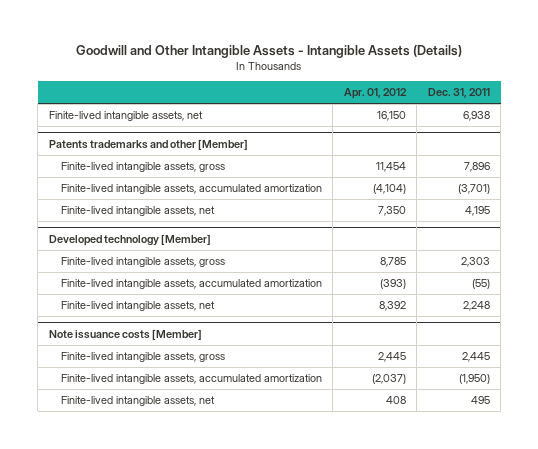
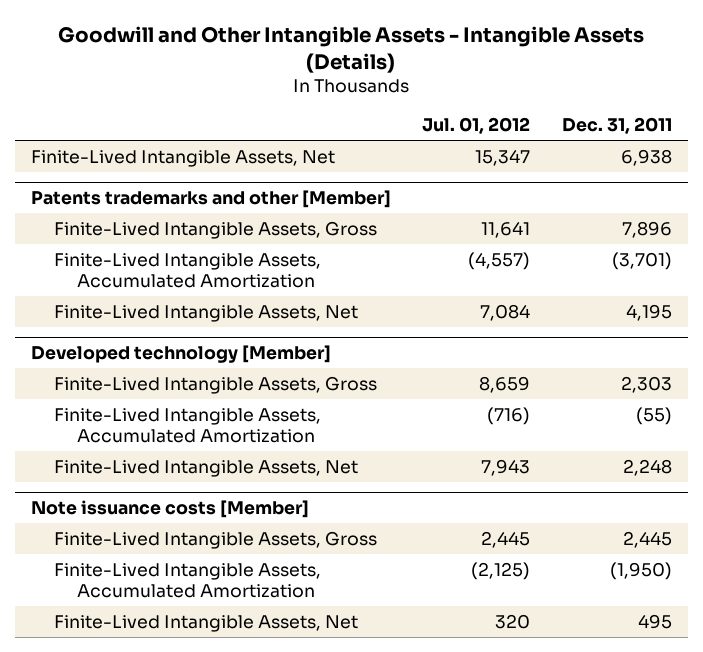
- | Apr. 01, 2012 | Dec. 31, 2011
+ | Jul. 01, 2012 | Dec. 31, 2011
- Finite-lived intangible assets, net | 16,150 | 6,938
+ Finite-Lived Intangible Assets, Net | 15,347 | 6,938
@ Patents trademarks and other [Member]
- Finite-lived intangible assets, gross | 11,454 | 7,896
- Finite-lived intangible assets, accumulated amortization | (4,104) | (3,701)
- Finite-lived intangible assets, net | 7,350 | 4,195
+ Finite-Lived Intangible Assets, Gross | 11,641 | 7,896
+ Finite-Lived Intangible Assets, Accumulated Amortization | (4,557) | (3,701)
+ Finite-Lived Intangible Assets, Net | 7,084 | 4,195
@ Developed technology [Member]
- Finite-lived intangible assets, gross | 8,785 | 2,303
- Finite-lived intangible assets, accumulated amortization | (393) | (55)
- Finite-lived intangible assets, net | 8,392 | 2,248
+ Finite-Lived Intangible Assets, Gross | 8,659 | 2,303
+ Finite-Lived Intangible Assets, Accumulated Amortization | (716) | (55)
+ Finite-Lived Intangible Assets, Net | 7,943 | 2,248
@ Note issuance costs [Member]
- Finite-lived intangible assets, gross | 2,445 | 2,445
- Finite-lived intangible assets, accumulated amortization | (2,037) | (1,950)
- Finite-lived intangible assets, net | 408 | 495
+ Finite-Lived Intangible Assets, Gross | 2,445 | 2,445
+ Finite-Lived Intangible Assets, Accumulated Amortization | (2,125) | (1,950)
+ Finite-Lived Intangible Assets, Net | 320 | 495

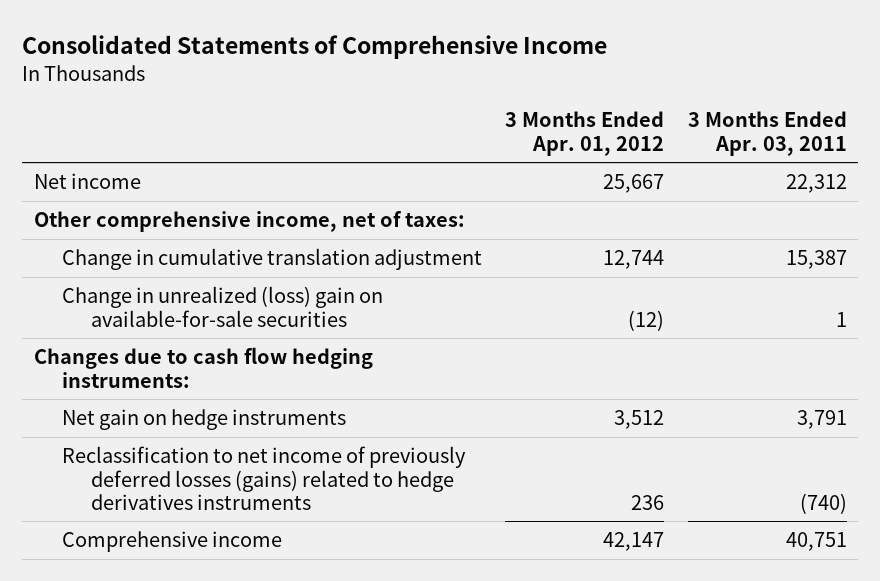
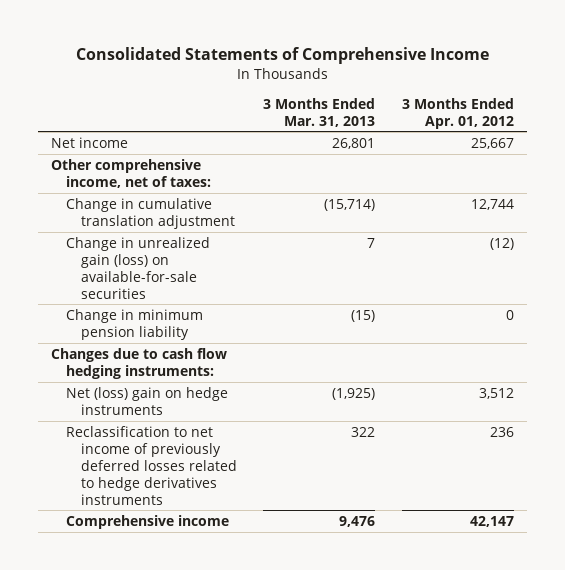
- | 3 Months Ended Apr. 01, 2012 | 3 Months Ended Apr. 03, 2011
+ | 3 Months Ended Mar. 31, 2013 | 3 Months Ended Apr. 01, 2012
- Change in unrealized (loss) gain on available-for-sale securities | (12) | 1
+ Change in unrealized gain (loss) on available-for-sale securities | 7 | (12)
+ Change in minimum pension liability | (15) | 0
- Net gain on hedge instruments | 3,512 | 3,791
- Reclassification to net income of previously deferred losses (gains) related to hedge derivatives instruments | 236 | (740)
+ Net (loss) gain on hedge instruments | (1,925) | 3,512
+ Reclassification to net income of previously deferred losses related to hedge derivatives instruments | 322 | 236

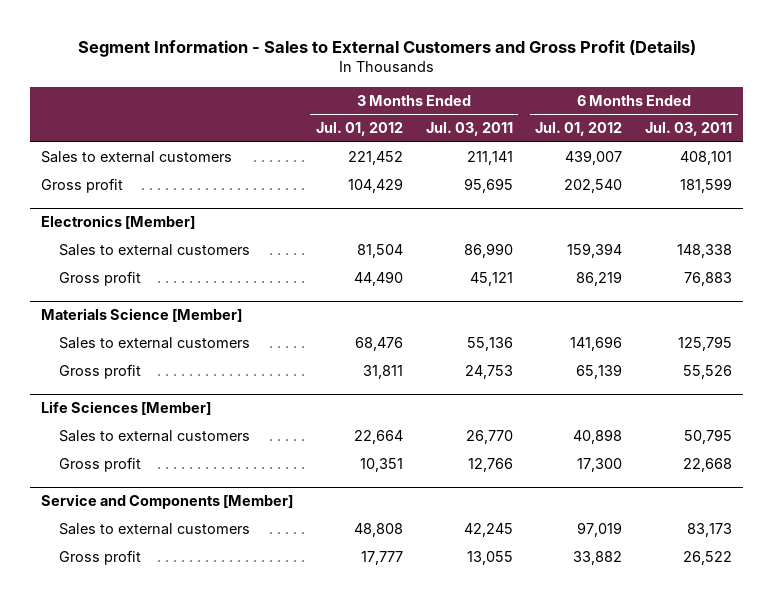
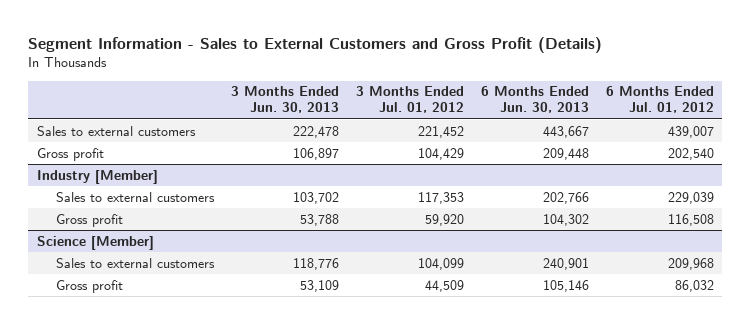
- | 3 Months Ended Jul. 01, 2012 | 3 Months Ended Jul. 03, 2011 | 6 Months Ended Jul. 01, 2012 | 6 Months Ended Jul. 03, 2011
+ | 3 Months Ended Jun. 30, 2013 | 3 Months Ended Jul. 01, 2012 | 6 Months Ended Jun. 30, 2013 | 6 Months Ended Jul. 01, 2012
- Electronics [Member]
- Sales to external customers | 81,504 | 86,990 | 159,394 | 148,338
- Gross profit | 44,490 | 45,121 | 86,219 | 76,883
- Materials Science [Member]
- Sales to external customers | 68,476 | 55,136 | 141,696 | 125,795
- Gross profit | 31,811 | 24,753 | 65,139 | 55,526
- Life Sciences [Member]
- Sales to external customers | 22,664 | 26,770 | 40,898 | 50,795
- Gross profit | 10,351 | 12,766 | 17,300 | 22,668
- Service and Components [Member]
- Sales to external customers | 48,808 | 42,245 | 97,019 | 83,173
- Gross profit | 17,777 | 13,055 | 33,882 | 26,522
+ Industry [Member]
+ Sales to external customers | 103,702 | 117,353 | 202,766 | 229,039
+ Gross profit | 53,788 | 59,920 | 104,302 | 116,508
+ Science [Member]
+ Sales to external customers | 118,776 | 104,099 | 240,901 | 209,968
+ Gross profit | 53,109 | 44,509 | 105,146 | 86,032

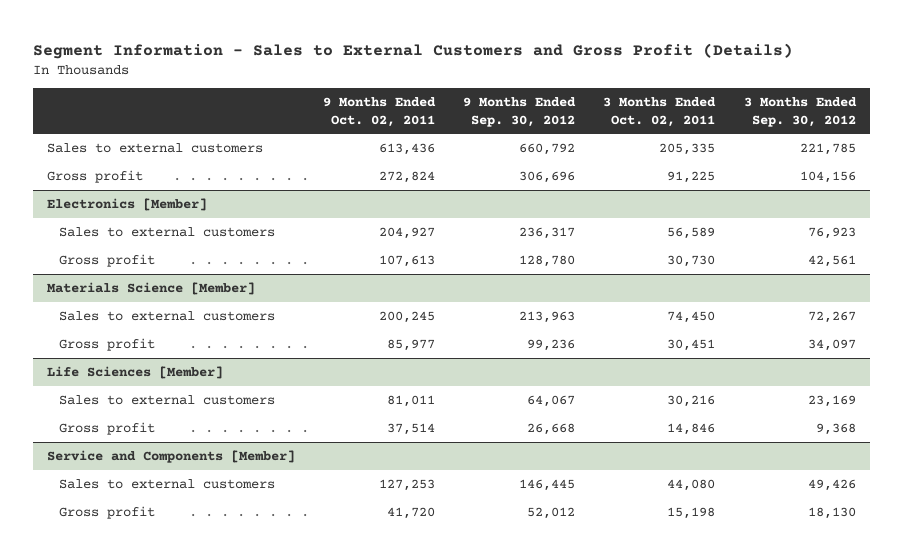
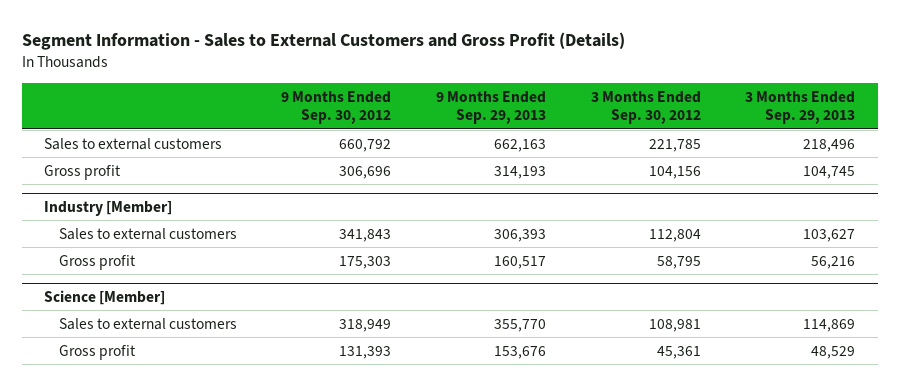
- | 9 Months Ended Oct. 02, 2011 | 9 Months Ended Sep. 30, 2012 | 3 Months Ended Oct. 02, 2011 | 3 Months Ended Sep. 30, 2012
+ | 9 Months Ended Sep. 30, 2012 | 9 Months Ended Sep. 29, 2013 | 3 Months Ended Sep. 30, 2012 | 3 Months Ended Sep. 29, 2013
- Electronics [Member]
- Sales to external customers | 204,927 | 236,317 | 56,589 | 76,923
- Gross profit | 107,613 | 128,780 | 30,730 | 42,561
- Materials Science [Member]
- Sales to external customers | 200,245 | 213,963 | 74,450 | 72,267
- Gross profit | 85,977 | 99,236 | 30,451 | 34,097
- Life Sciences [Member]
- Sales to external customers | 81,011 | 64,067 | 30,216 | 23,169
- Gross profit | 37,514 | 26,668 | 14,846 | 9,368
- Service and Components [Member]
- Sales to external customers | 127,253 | 146,445 | 44,080 | 49,426
- Gross profit | 41,720 | 52,012 | 15,198 | 18,130
+ Industry [Member]
+ Sales to external customers | 341,843 | 306,393 | 112,804 | 103,627
+ Gross profit | 175,303 | 160,517 | 58,795 | 56,216
+ Science [Member]
+ Sales to external customers | 318,949 | 355,770 | 108,981 | 114,869
+ Gross profit | 131,393 | 153,676 | 45,361 | 48,529

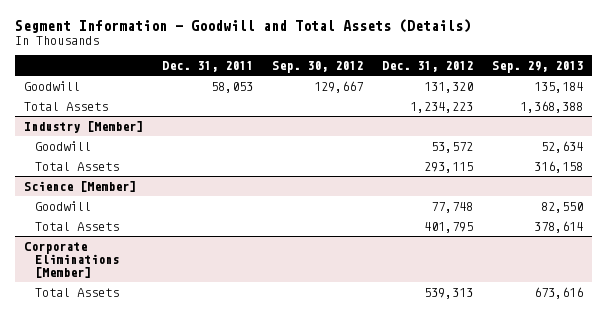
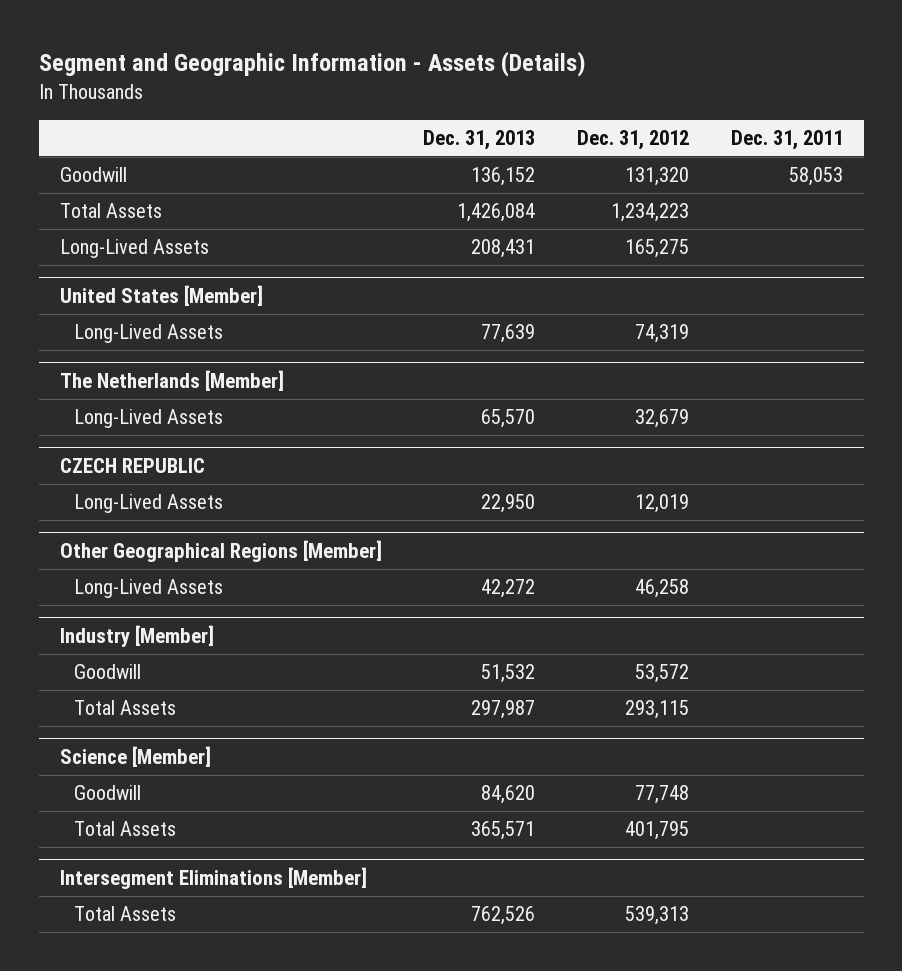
- Segment Information - Goodwill and Total Assets (Details)
+ Segment and Geographic Information - Assets (Details)
- | Dec. 31, 2011 | Sep. 30, 2012 | Dec. 31, 2012 | Sep. 29, 2013
+ | Dec. 31, 2013 | Dec. 31, 2012 | Dec. 31, 2011
+ Long-Lived Assets | 208,431 | 165,275 |
+ United States [Member]
+ Long-Lived Assets | 77,639 | 74,319 |
+ The Netherlands [Member]
+ Long-Lived Assets | 65,570 | 32,679 |
+ CZECH REPUBLIC
+ Long-Lived Assets | 22,950 | 12,019 |
+ Other Geographical Regions [Member]
+ Long-Lived Assets | 42,272 | 46,258 |
- Corporate Eliminations [Member]
+ Intersegment Eliminations [Member]

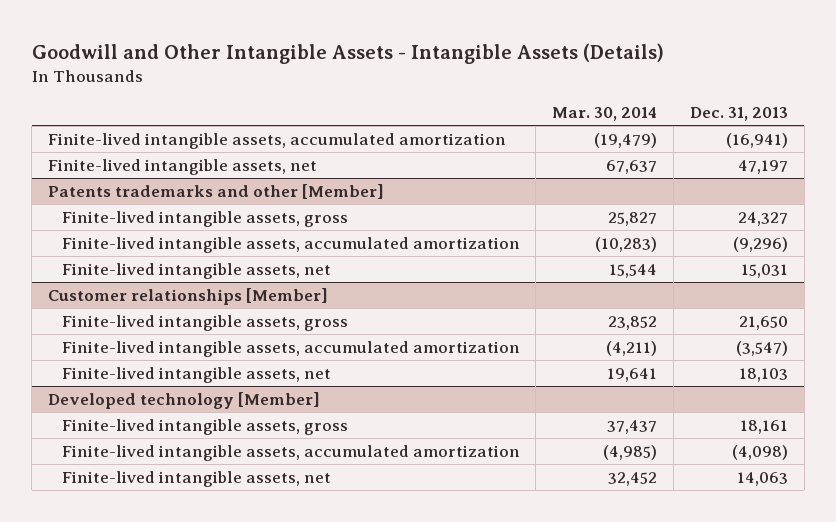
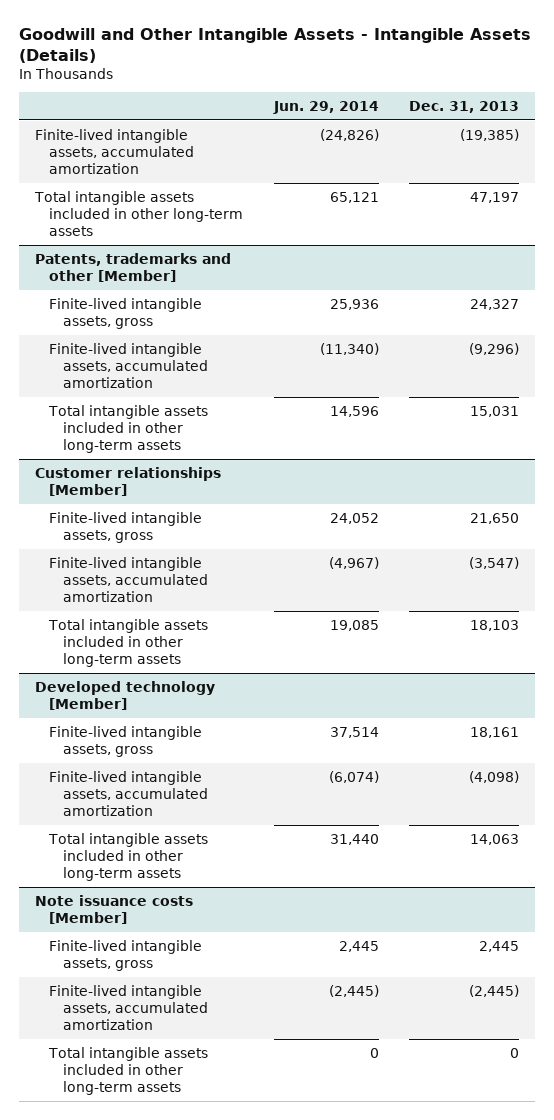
- | Mar. 30, 2014 | Dec. 31, 2013
+ | Jun. 29, 2014 | Dec. 31, 2013
- Finite-lived intangible assets, accumulated amortization | (19,479) | (16,941)
- Finite-lived intangible assets, net | 67,637 | 47,197
- Patents trademarks and other [Member]
+ Finite-lived intangible assets, accumulated amortization | (24,826) | (19,385)
+ Total intangible assets included in other long-term assets | 65,121 | 47,197
+ Patents, trademarks and other [Member]
- Finite-lived intangible assets, net | 15,544 | 15,031
+ Total intangible assets included in other long-term assets | 14,596 | 15,031
@ Customer relationships [Member]
- Finite-lived intangible assets, net | 19,641 | 18,103
+ Total intangible assets included in other long-term assets | 19,085 | 18,103
@ Developed technology [Member]
- Finite-lived intangible assets, net | 32,452 | 14,063
+ Total intangible assets included in other long-term assets | 31,440 | 14,063
+ Note issuance costs [Member]
+ Finite-lived intangible assets, gross | 2,445 | 2,445
+ Finite-lived intangible assets, accumulated amortization | (2,445) | (2,445)
+ Total intangible assets included in other long-term assets | 0 | 0

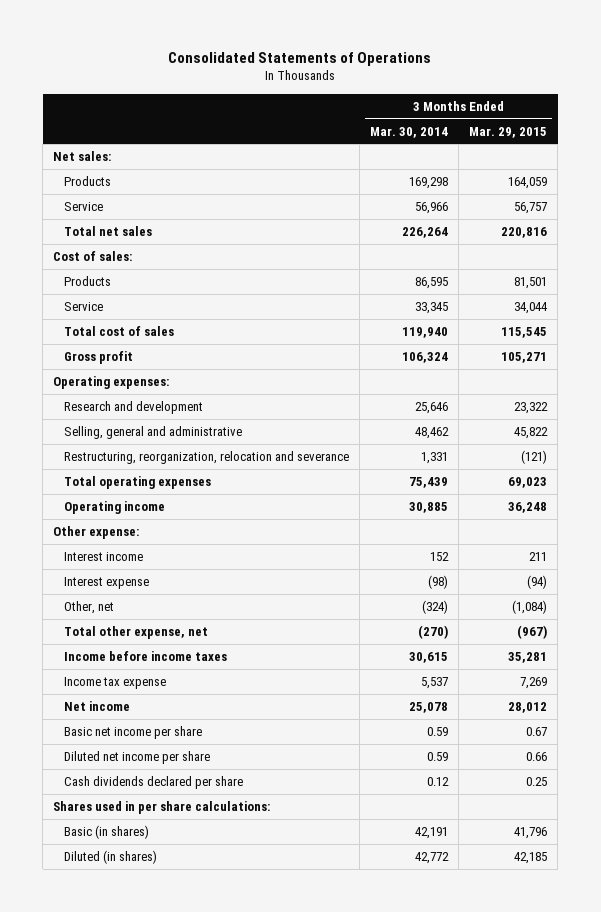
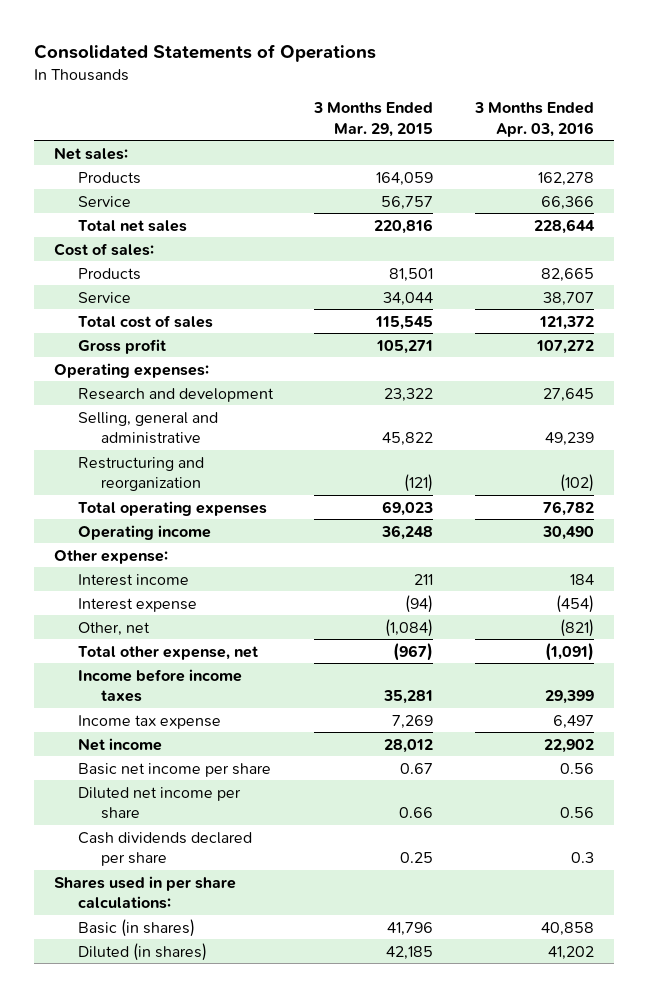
- | 3 Months Ended Mar. 30, 2014 | 3 Months Ended Mar. 29, 2015
+ | 3 Months Ended Mar. 29, 2015 | 3 Months Ended Apr. 03, 2016
- Restructuring, reorganization, relocation and severance | 1,331 | (121)
+ Restructuring and reorganization | (121) | (102)

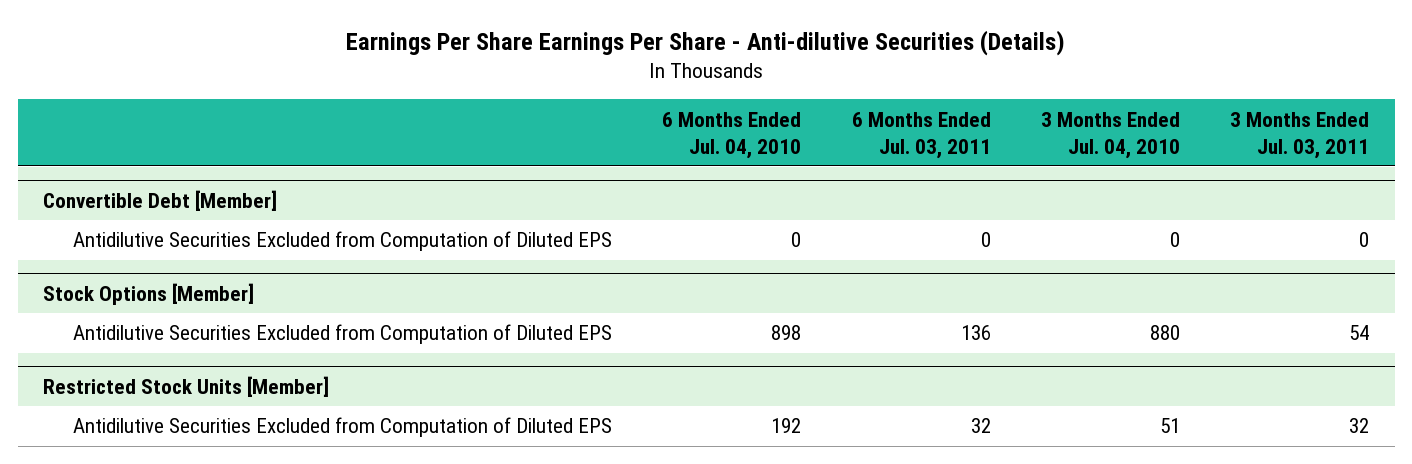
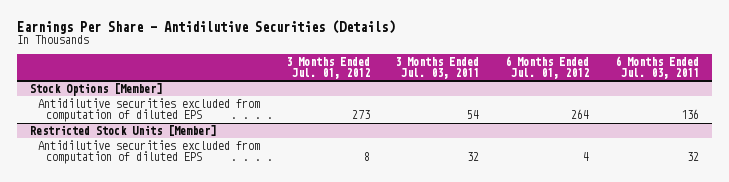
- Earnings Per Share Earnings Per Share - Anti-dilutive Securities (Details)
+ Earnings Per Share - Antidilutive Securities (Details)
- | 6 Months Ended Jul. 04, 2010 | 6 Months Ended Jul. 03, 2011 | 3 Months Ended Jul. 04, 2010 | 3 Months Ended Jul. 03, 2011
+ | 3 Months Ended Jul. 01, 2012 | 3 Months Ended Jul. 03, 2011 | 6 Months Ended Jul. 01, 2012 | 6 Months Ended Jul. 03, 2011
- Convertible Debt [Member]
- Antidilutive Securities Excluded from Computation of Diluted EPS | 0 | 0 | 0 | 0
@ Stock Options [Member]
- Antidilutive Securities Excluded from Computation of Diluted EPS | 898 | 136 | 880 | 54
+ Antidilutive securities excluded from computation of diluted EPS | 273 | 54 | 264 | 136
@ Restricted Stock Units [Member]
- Antidilutive Securities Excluded from Computation of Diluted EPS | 192 | 32 | 51 | 32
+ Antidilutive securities excluded from computation of diluted EPS | 8 | 32 | 4 | 32

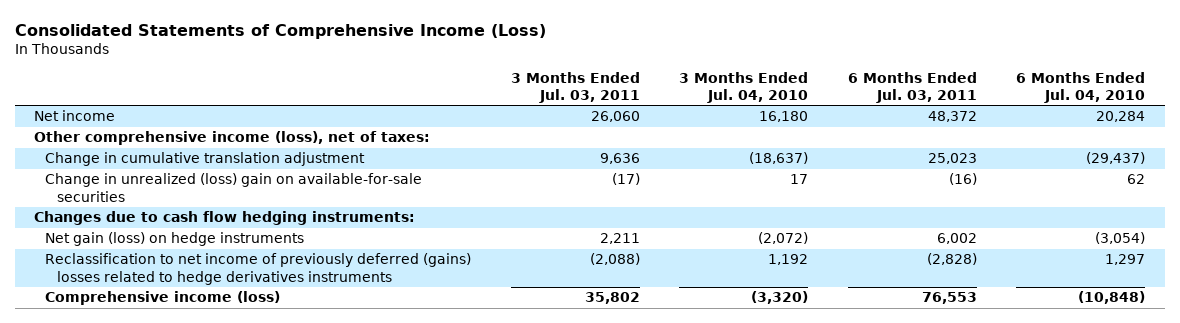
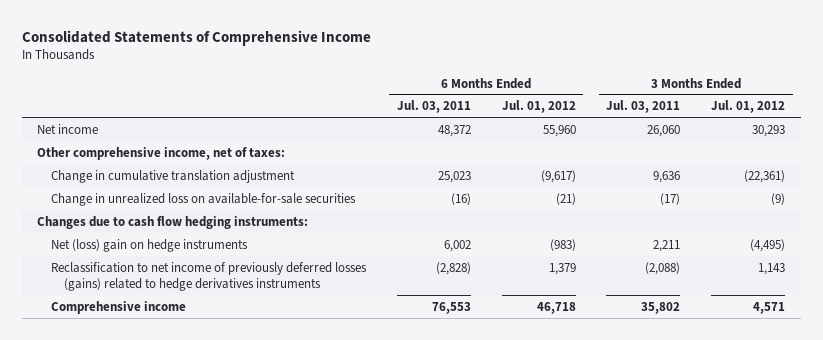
- Consolidated Statements of Comprehensive Income (Loss)
+ Consolidated Statements of Comprehensive Income
- | 3 Months Ended Jul. 03, 2011 | 3 Months Ended Jul. 04, 2010 | 6 Months Ended Jul. 03, 2011 | 6 Months Ended Jul. 04, 2010
+ | 6 Months Ended Jul. 03, 2011 | 6 Months Ended Jul. 01, 2012 | 3 Months Ended Jul. 03, 2011 | 3 Months Ended Jul. 01, 2012
- Other comprehensive income (loss), net of taxes:
+ Other comprehensive income, net of taxes:
- Change in unrealized (loss) gain on available-for-sale securities | (17) | 17 | (16) | 62
+ Change in unrealized loss on available-for-sale securities | (16) | (21) | (17) | (9)
- Net gain (loss) on hedge instruments | 2,211 | (2,072) | 6,002 | (3,054)
- Reclassification to net income of previously deferred (gains) losses related to hedge derivatives instruments | (2,088) | 1,192 | (2,828) | 1,297
- Comprehensive income (loss) | 35,802 | (3,320) | 76,553 | (10,848)
+ Net (loss) gain on hedge instruments | 6,002 | (983) | 2,211 | (4,495)
+ Reclassification to net income of previously deferred losses (gains) related to hedge derivatives instruments | (2,828) | 1,379 | (2,088) | 1,143
+ Comprehensive income | 76,553 | 46,718 | 35,802 | 4,571

